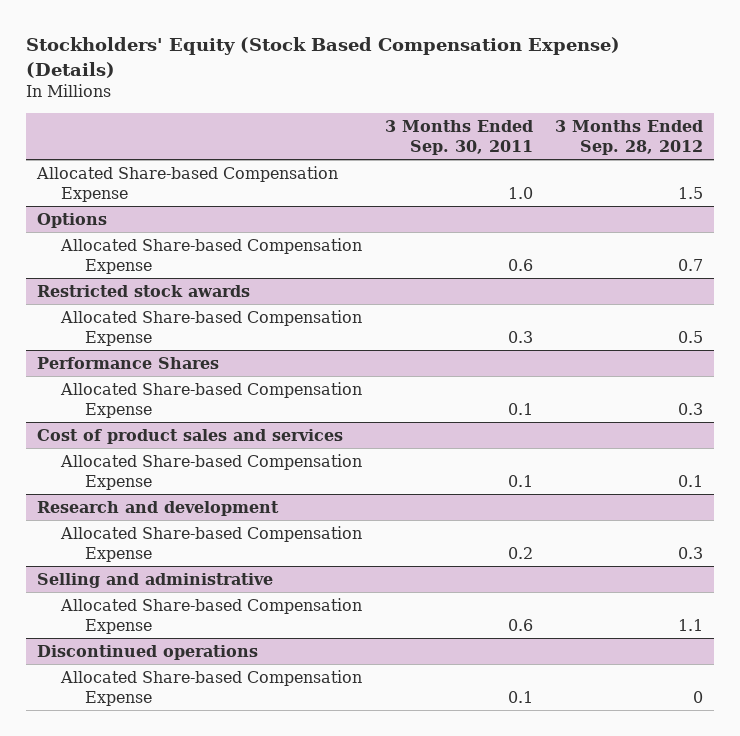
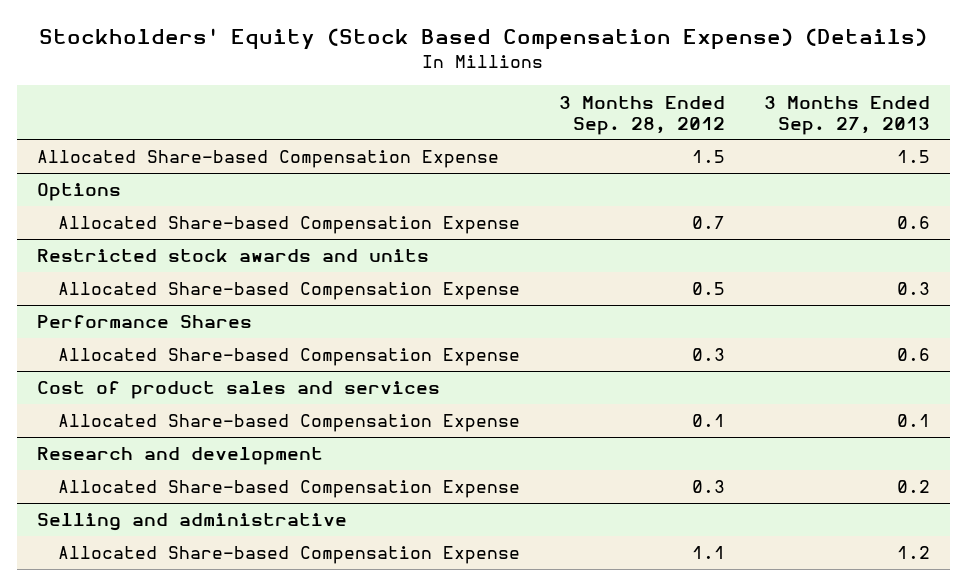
- | 3 Months Ended Sep. 30, 2011 | 3 Months Ended Sep. 28, 2012
+ | 3 Months Ended Sep. 28, 2012 | 3 Months Ended Sep. 27, 2013
- Restricted stock awards
+ Restricted stock awards and units
- Discontinued operations
- Allocated Share-based Compensation Expense | 0.1 | 0

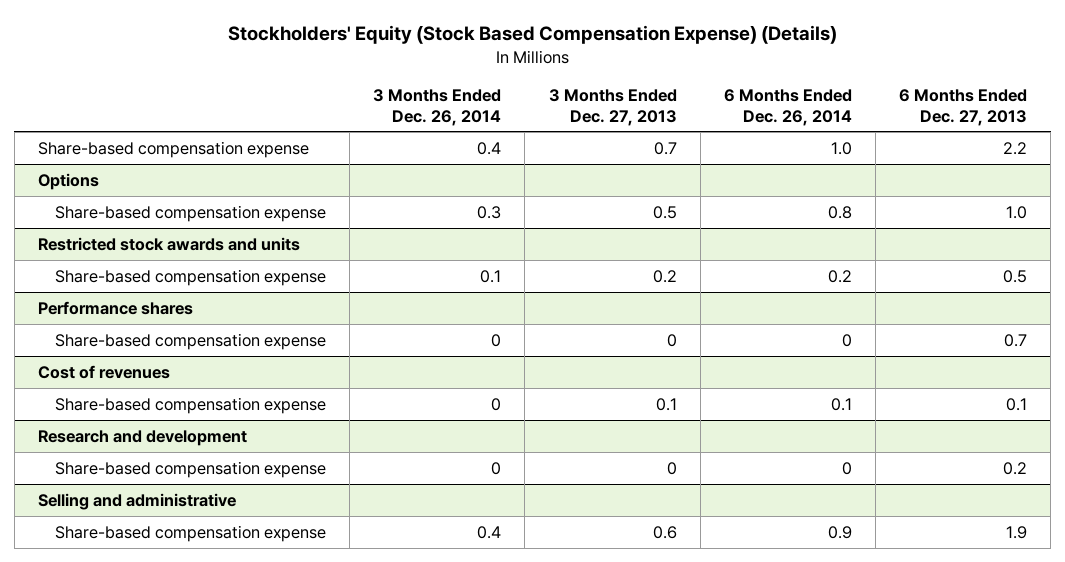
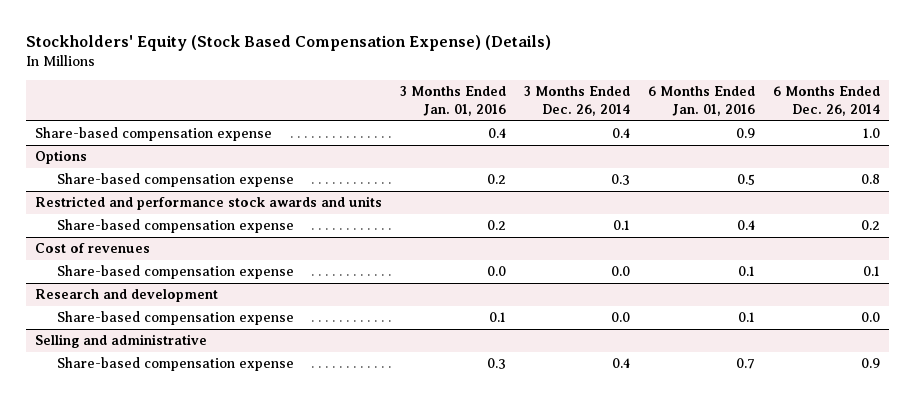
- | 3 Months Ended Dec. 26, 2014 | 3 Months Ended Dec. 27, 2013 | 6 Months Ended Dec. 26, 2014 | 6 Months Ended Dec. 27, 2013
+ | 3 Months Ended Jan. 01, 2016 | 3 Months Ended Dec. 26, 2014 | 6 Months Ended Jan. 01, 2016 | 6 Months Ended Dec. 26, 2014
- Restricted stock awards and units
+ Restricted and performance stock awards and units
- Performance shares
- Share-based compensation expense | 0 | 0 | 0 | 0.7
@ Cost of revenues
- Share-based compensation expense | 0 | 0.1 | 0.1 | 0.1
+ Share-based compensation expense | 0.0 | 0.0 | 0.1 | 0.1
@ Research and development
- Share-based compensation expense | 0 | 0 | 0 | 0.2
+ Share-based compensation expense | 0.1 | 0.0 | 0.1 | 0.0

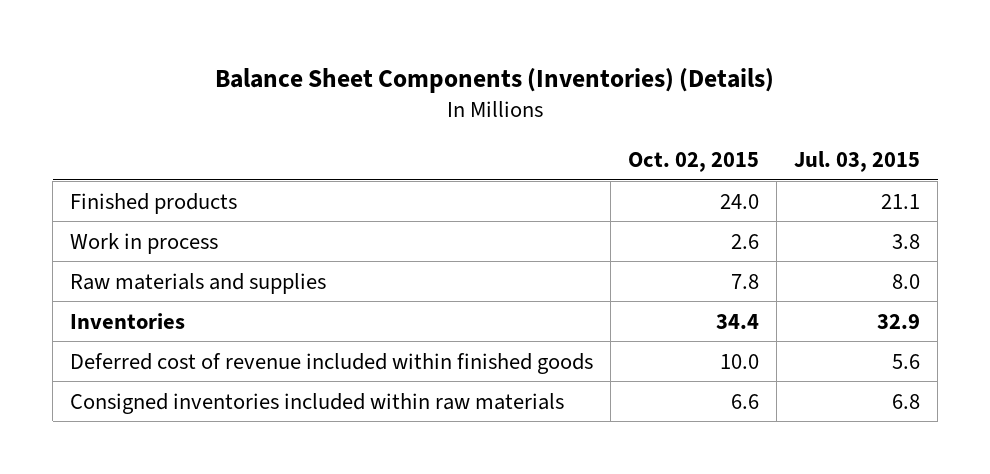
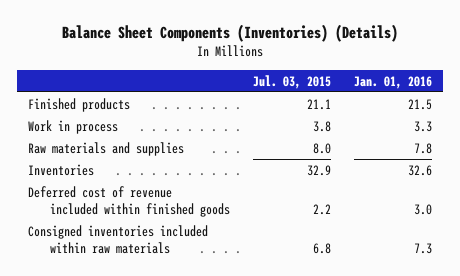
- | Oct. 02, 2015 | Jul. 03, 2015
+ | Jul. 03, 2015 | Jan. 01, 2016
- Deferred cost of revenue included within finished goods | 10.0 | 5.6
+ Deferred cost of revenue included within finished goods | 2.2 | 3.0

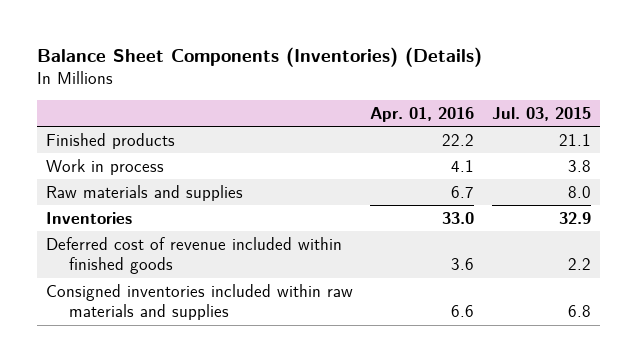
- | Jul. 03, 2015 | Jan. 01, 2016
+ | Apr. 01, 2016 | Jul. 03, 2015
- Consigned inventories included within raw materials | 6.8 | 7.3
+ Consigned inventories included within raw materials and supplies | 6.6 | 6.8

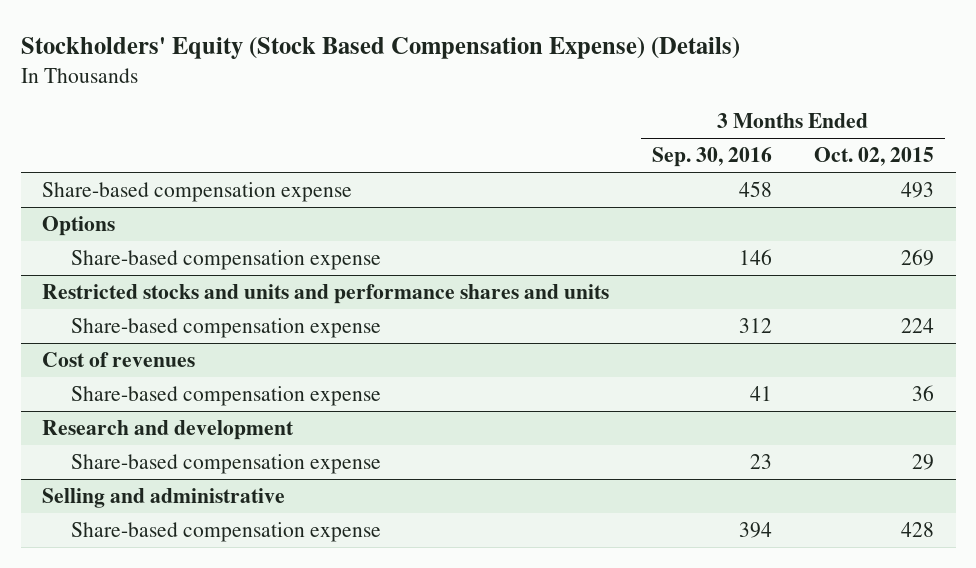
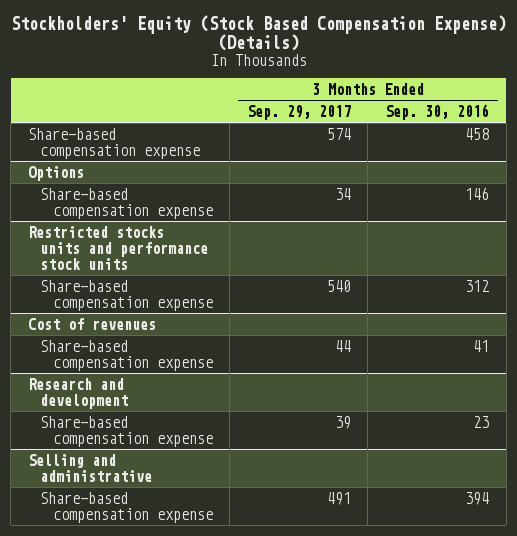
- | 3 Months Ended Sep. 30, 2016 | 3 Months Ended Oct. 02, 2015
+ | 3 Months Ended Sep. 29, 2017 | 3 Months Ended Sep. 30, 2016
- Restricted stocks and units and performance shares and units
+ Restricted stocks units and performance stock units

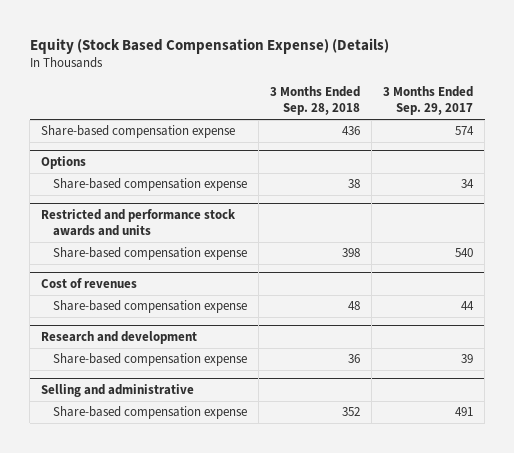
- Stockholders' Equity (Stock Based Compensation Expense) (Details)
+ Equity (Stock Based Compensation Expense) (Details)
- | 3 Months Ended Sep. 29, 2017 | 3 Months Ended Sep. 30, 2016
+ | 3 Months Ended Sep. 28, 2018 | 3 Months Ended Sep. 29, 2017
- Restricted stocks units and performance stock units
+ Restricted and performance stock awards and units

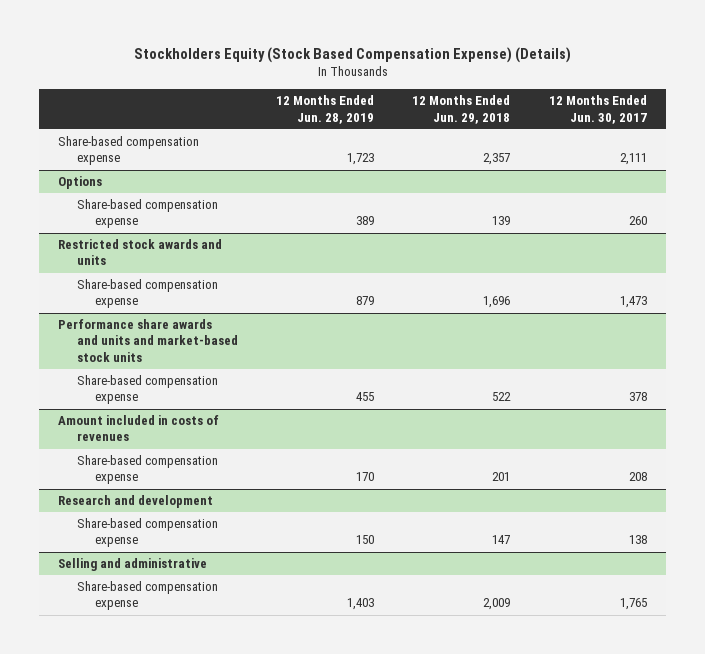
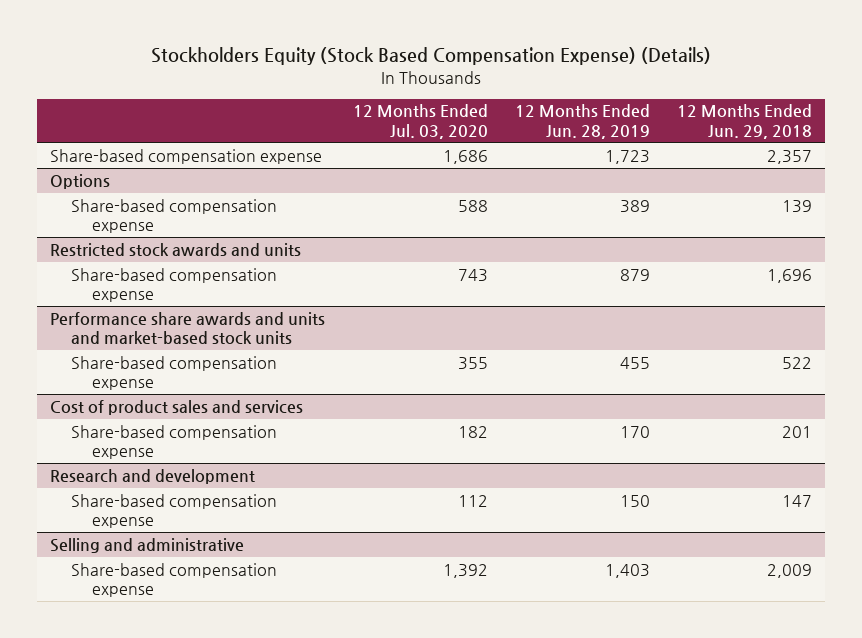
- | 12 Months Ended Jun. 28, 2019 | 12 Months Ended Jun. 29, 2018 | 12 Months Ended Jun. 30, 2017
+ | 12 Months Ended Jul. 03, 2020 | 12 Months Ended Jun. 28, 2019 | 12 Months Ended Jun. 29, 2018
- Amount included in costs of revenues
+ Cost of product sales and services

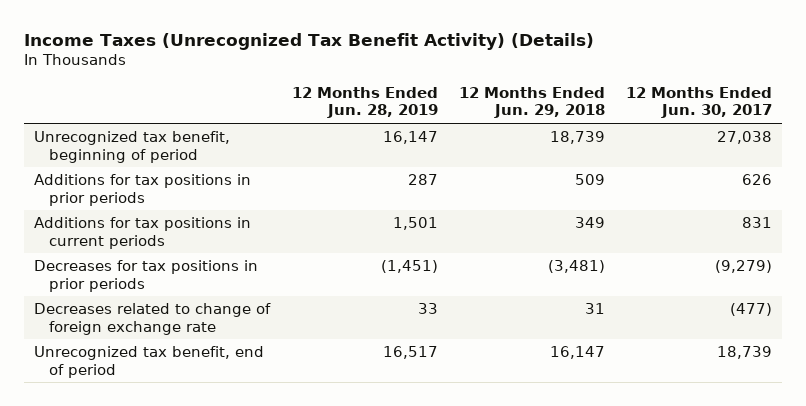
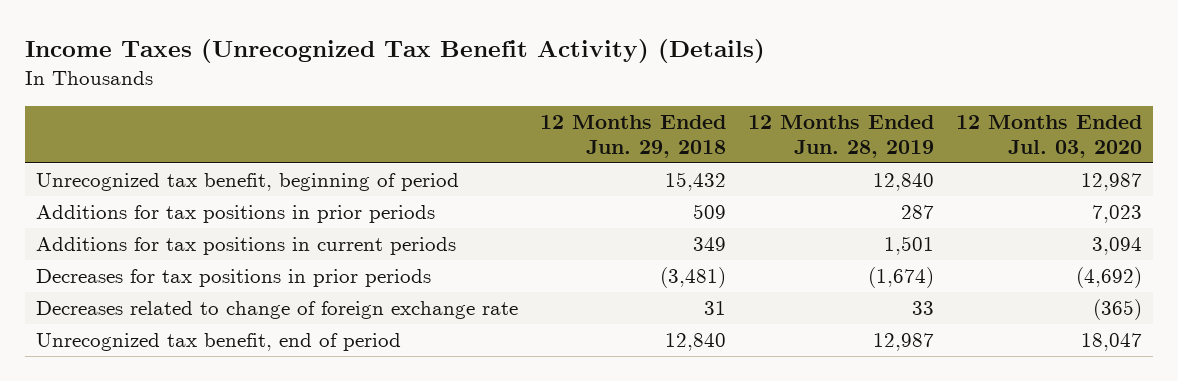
- | 12 Months Ended Jun. 28, 2019 | 12 Months Ended Jun. 29, 2018 | 12 Months Ended Jun. 30, 2017
+ | 12 Months Ended Jun. 29, 2018 | 12 Months Ended Jun. 28, 2019 | 12 Months Ended Jul. 03, 2020
- Unrecognized tax benefit, beginning of period | 16,147 | 18,739 | 27,038
+ Unrecognized tax benefit, beginning of period | 15,432 | 12,840 | 12,987
- Decreases for tax positions in prior periods | (1,451) | (3,481) | (9,279)
+ Decreases for tax positions in prior periods | (3,481) | (1,674) | (4,692)
- Unrecognized tax benefit, end of period | 16,517 | 16,147 | 18,739
+ Unrecognized tax benefit, end of period | 12,840 | 12,987 | 18,047

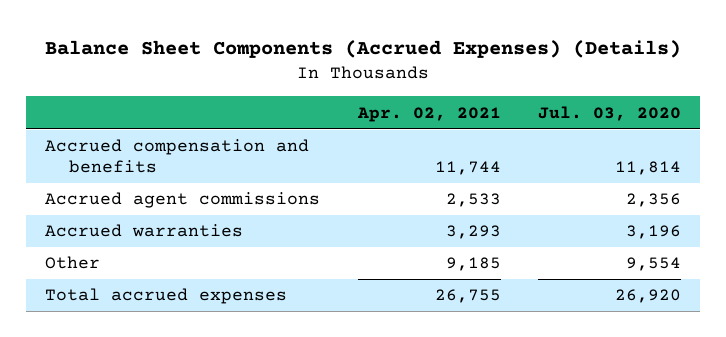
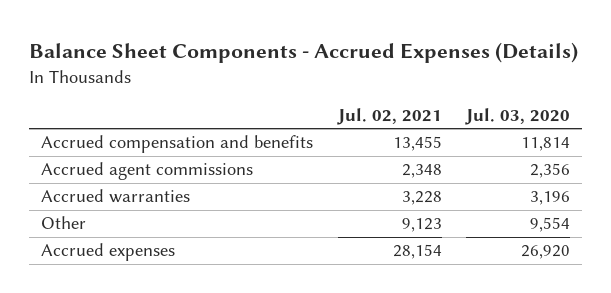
- Balance Sheet Components (Accrued Expenses) (Details)
+ Balance Sheet Components - Accrued Expenses (Details)
- | Apr. 02, 2021 | Jul. 03, 2020
+ | Jul. 02, 2021 | Jul. 03, 2020
- Total accrued expenses | 26,755 | 26,920
+ Accrued expenses | 28,154 | 26,920

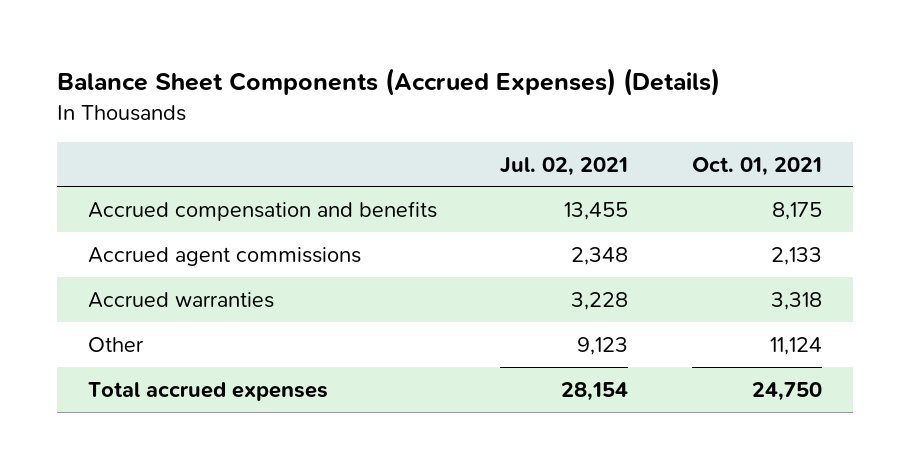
- Balance Sheet Components - Accrued Expenses (Details)
+ Balance Sheet Components (Accrued Expenses) (Details)
- | Jul. 02, 2021 | Jul. 03, 2020
+ | Jul. 02, 2021 | Oct. 01, 2021
- Accrued expenses | 28,154 | 26,920
+ Total accrued expenses | 28,154 | 24,750

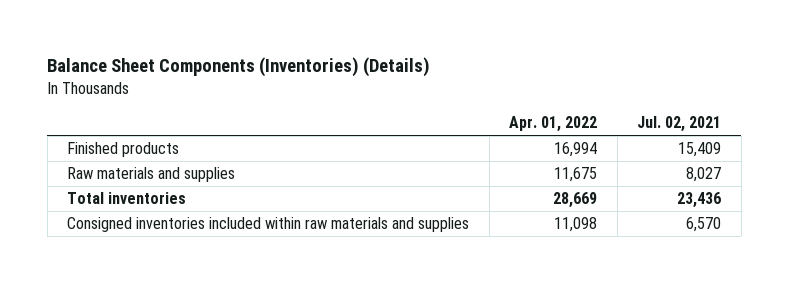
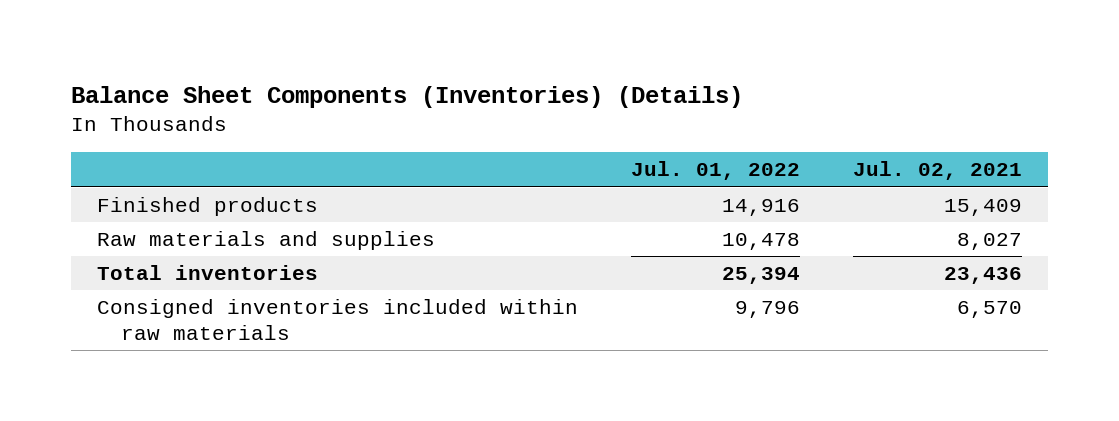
- | Apr. 01, 2022 | Jul. 02, 2021
+ | Jul. 01, 2022 | Jul. 02, 2021
- Consigned inventories included within raw materials and supplies | 11,098 | 6,570
+ Consigned inventories included within raw materials | 9,796 | 6,570

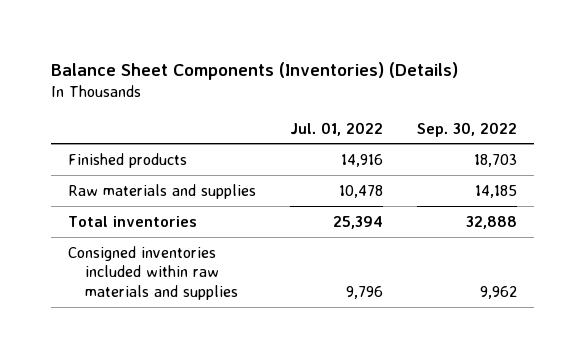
- | Jul. 01, 2022 | Jul. 02, 2021
+ | Jul. 01, 2022 | Sep. 30, 2022
- Consigned inventories included within raw materials | 9,796 | 6,570
+ Consigned inventories included within raw materials and supplies | 9,796 | 9,962

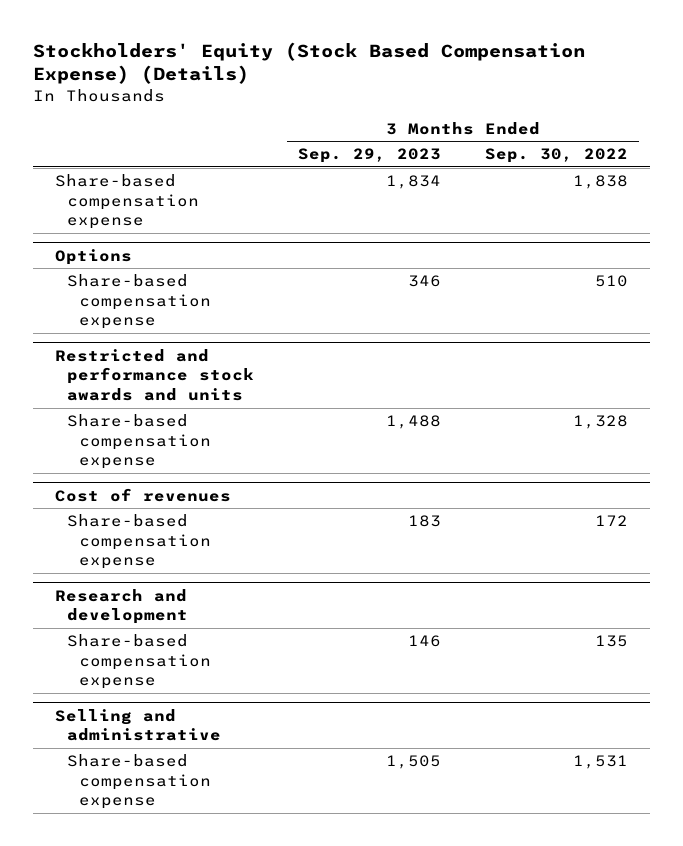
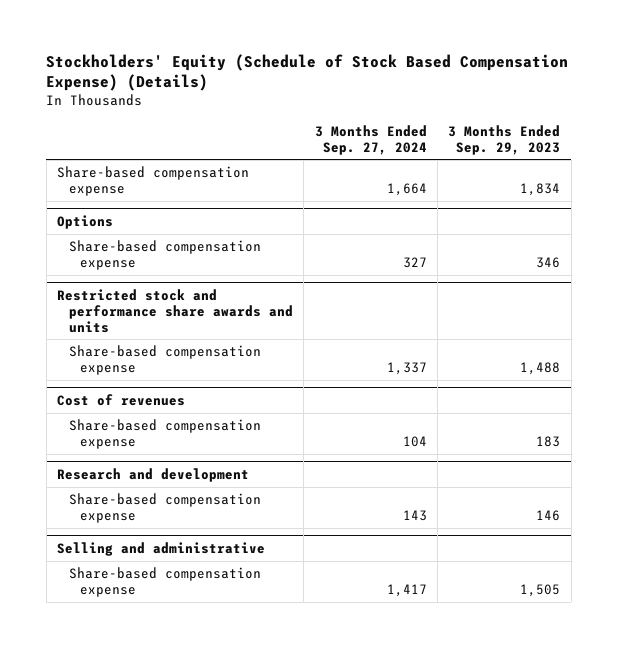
- Stockholders' Equity (Stock Based Compensation Expense) (Details)
+ Stockholders' Equity (Schedule of Stock Based Compensation Expense) (Details)
- | 3 Months Ended Sep. 29, 2023 | 3 Months Ended Sep. 30, 2022
+ | 3 Months Ended Sep. 27, 2024 | 3 Months Ended Sep. 29, 2023
- Restricted and performance stock awards and units
+ Restricted stock and performance share awards and units

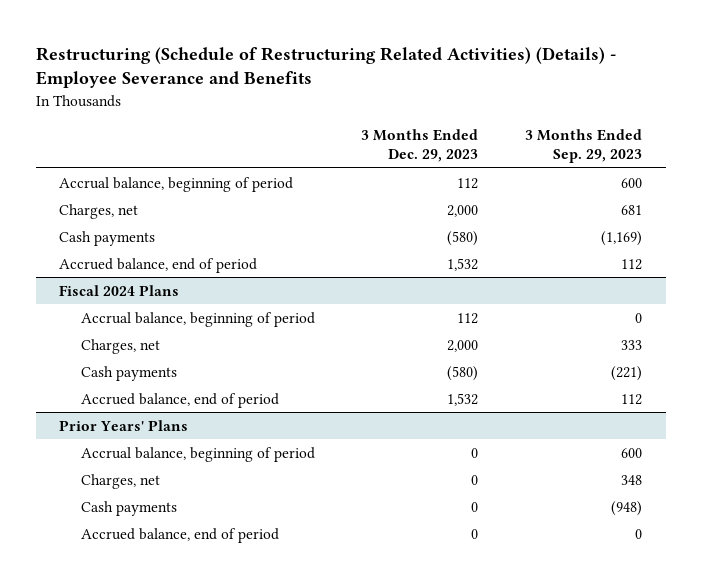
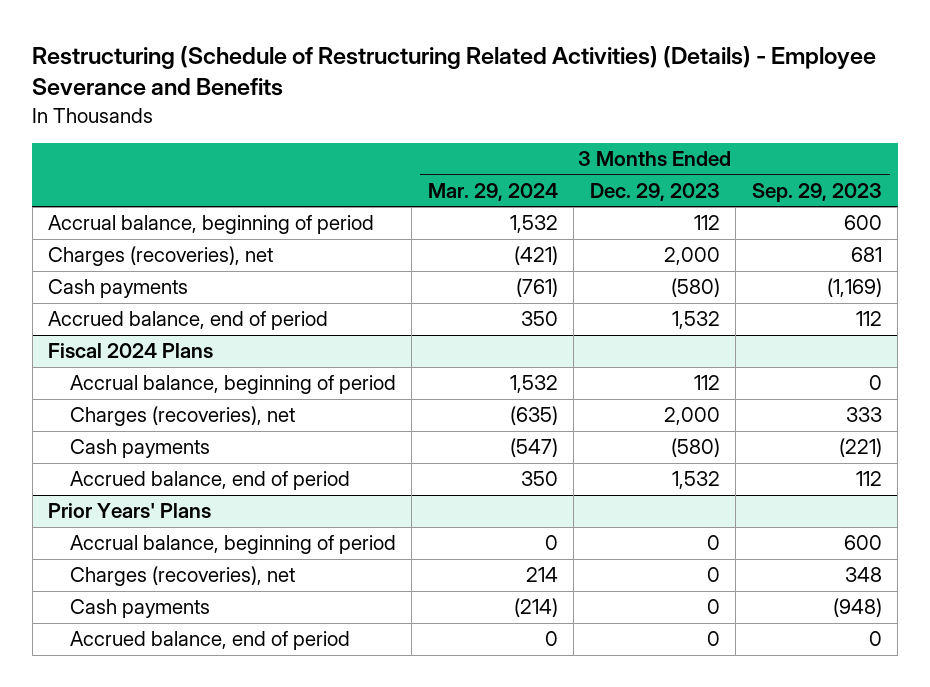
- | 3 Months Ended Dec. 29, 2023 | 3 Months Ended Sep. 29, 2023
+ | 3 Months Ended Mar. 29, 2024 | 3 Months Ended Dec. 29, 2023 | 3 Months Ended Sep. 29, 2023
- Charges, net | 2,000 | 681
+ Charges (recoveries), net | (421) | 2,000 | 681
@ Fiscal 2024 Plans
- Charges, net | 2,000 | 333
+ Charges (recoveries), net | (635) | 2,000 | 333
@ Prior Years' Plans
- Charges, net | 0 | 348
+ Charges (recoveries), net | 214 | 0 | 348

